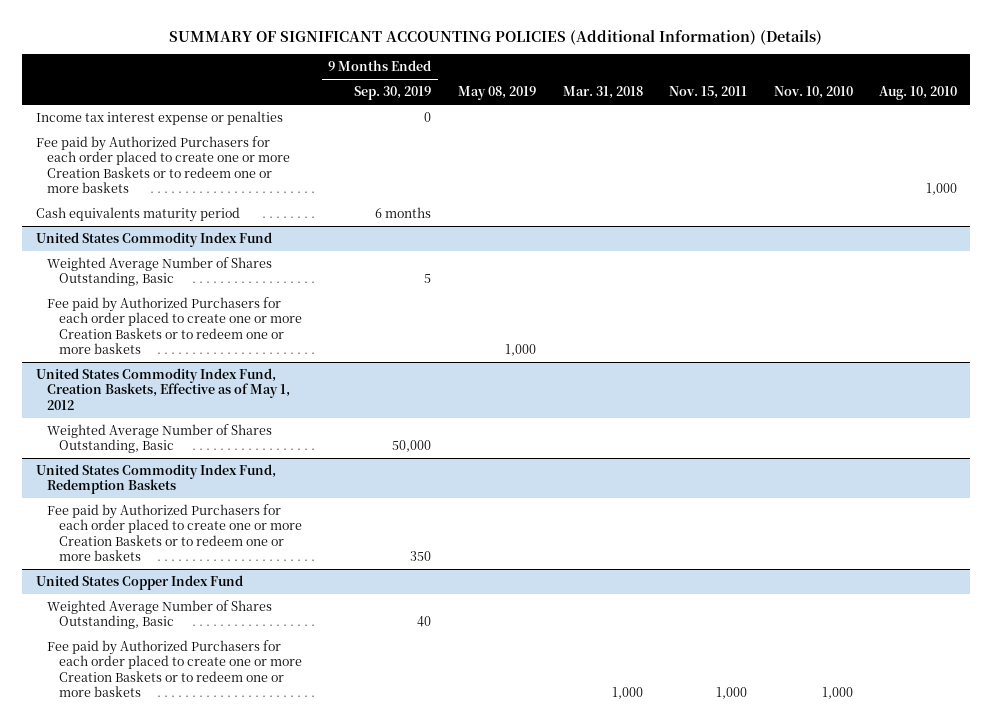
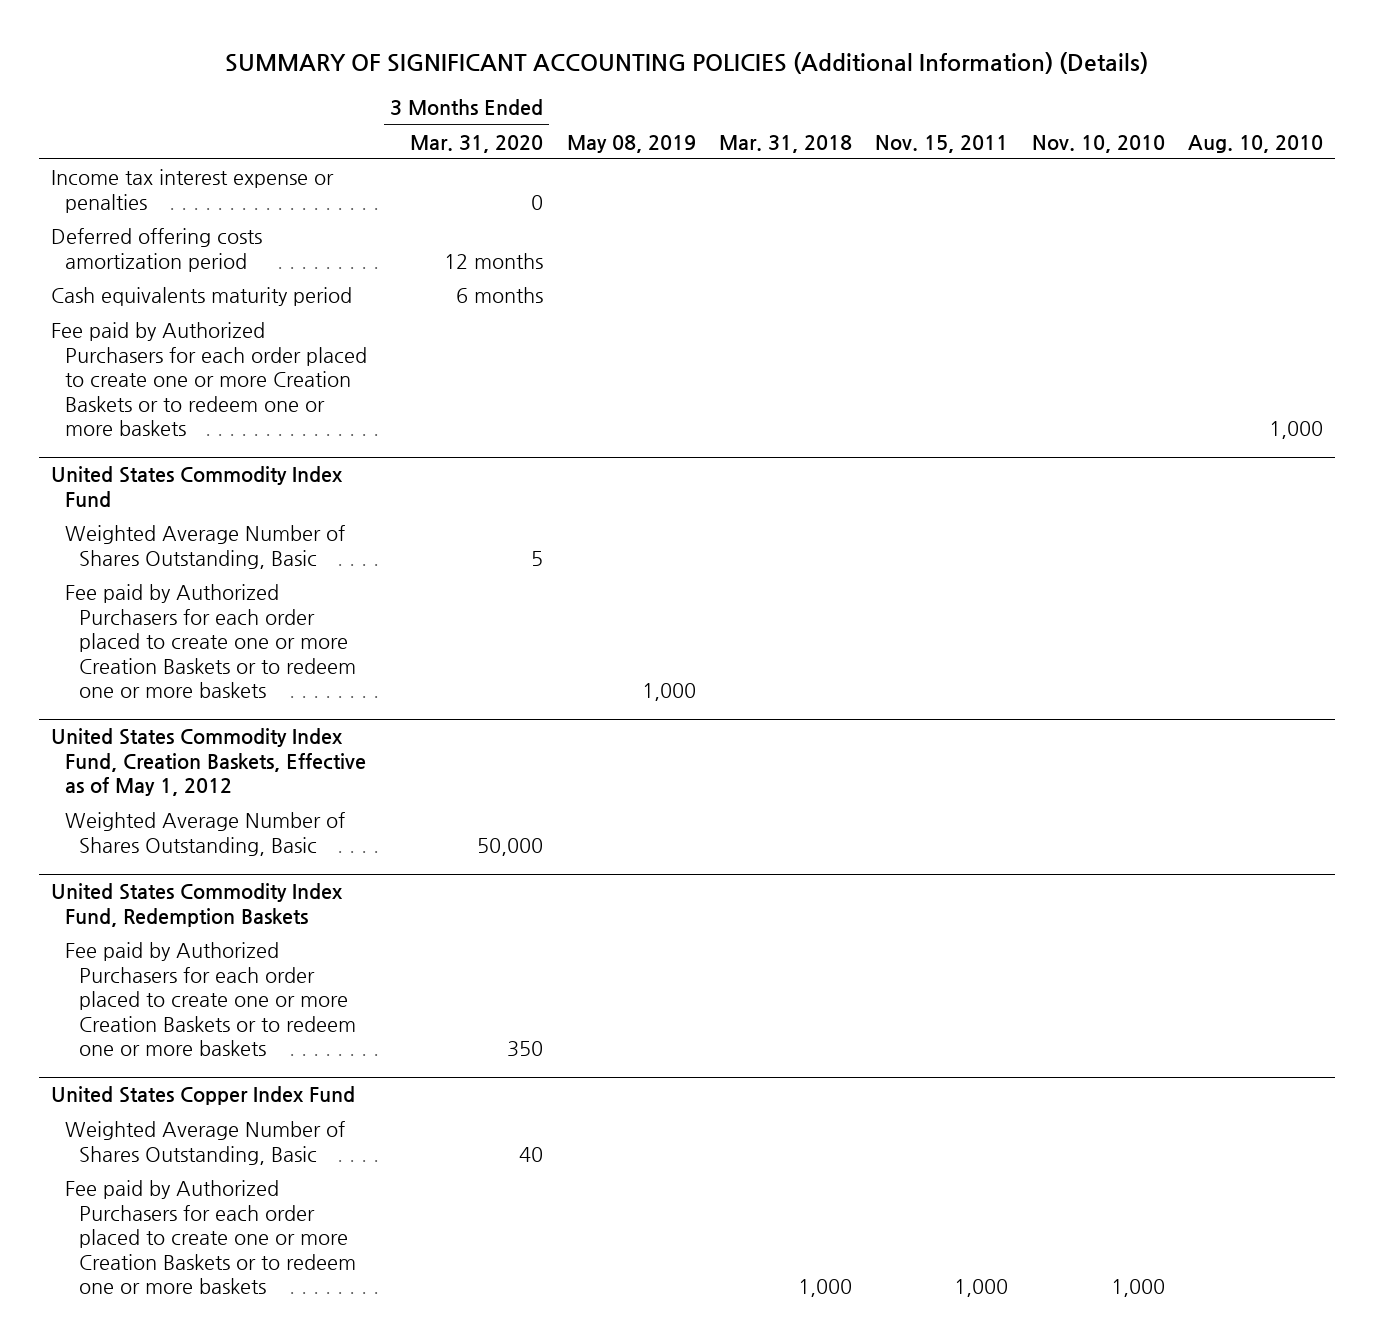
- | 9 Months Ended Sep. 30, 2019 | May 08, 2019 | Mar. 31, 2018 | Nov. 15, 2011 | Nov. 10, 2010 | Aug. 10, 2010
+ | 3 Months Ended Mar. 31, 2020 | May 08, 2019 | Mar. 31, 2018 | Nov. 15, 2011 | Nov. 10, 2010 | Aug. 10, 2010
+ Deferred offering costs amortization period | 12 months | | | | |
moved down: Fee paid by Authorized Purchasers for each order placed to create one or more Creation Baskets or to redeem one or more baskets | | | | | | 1,000

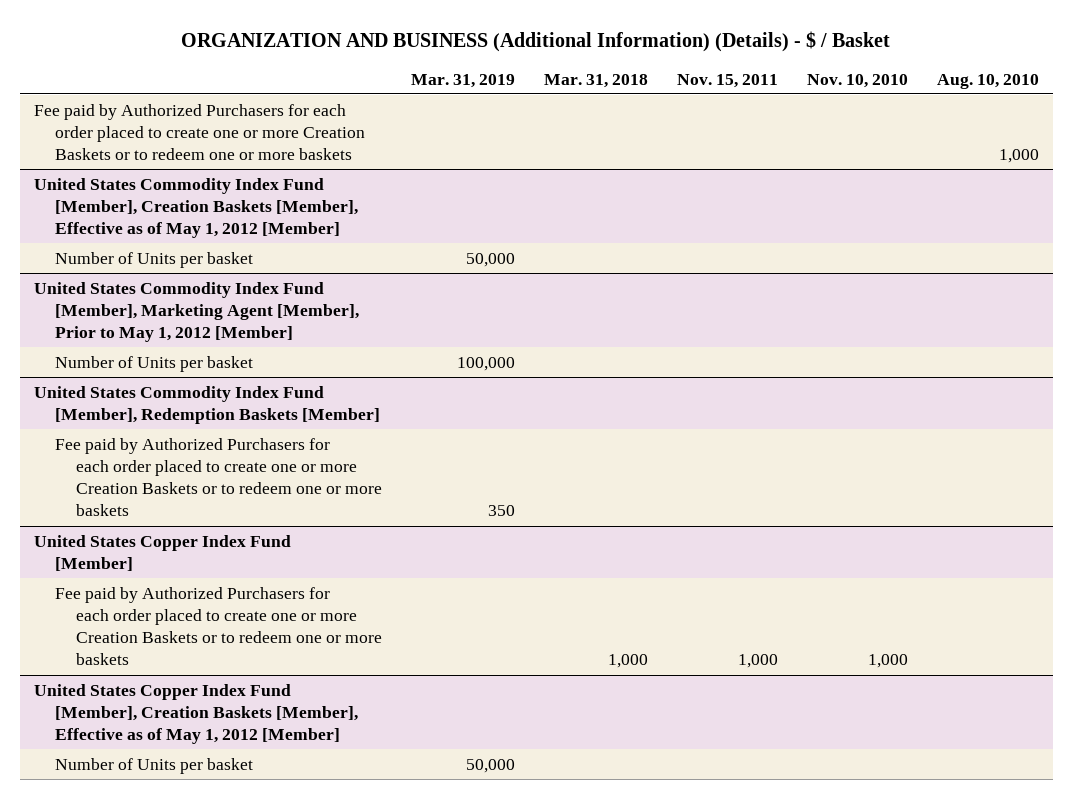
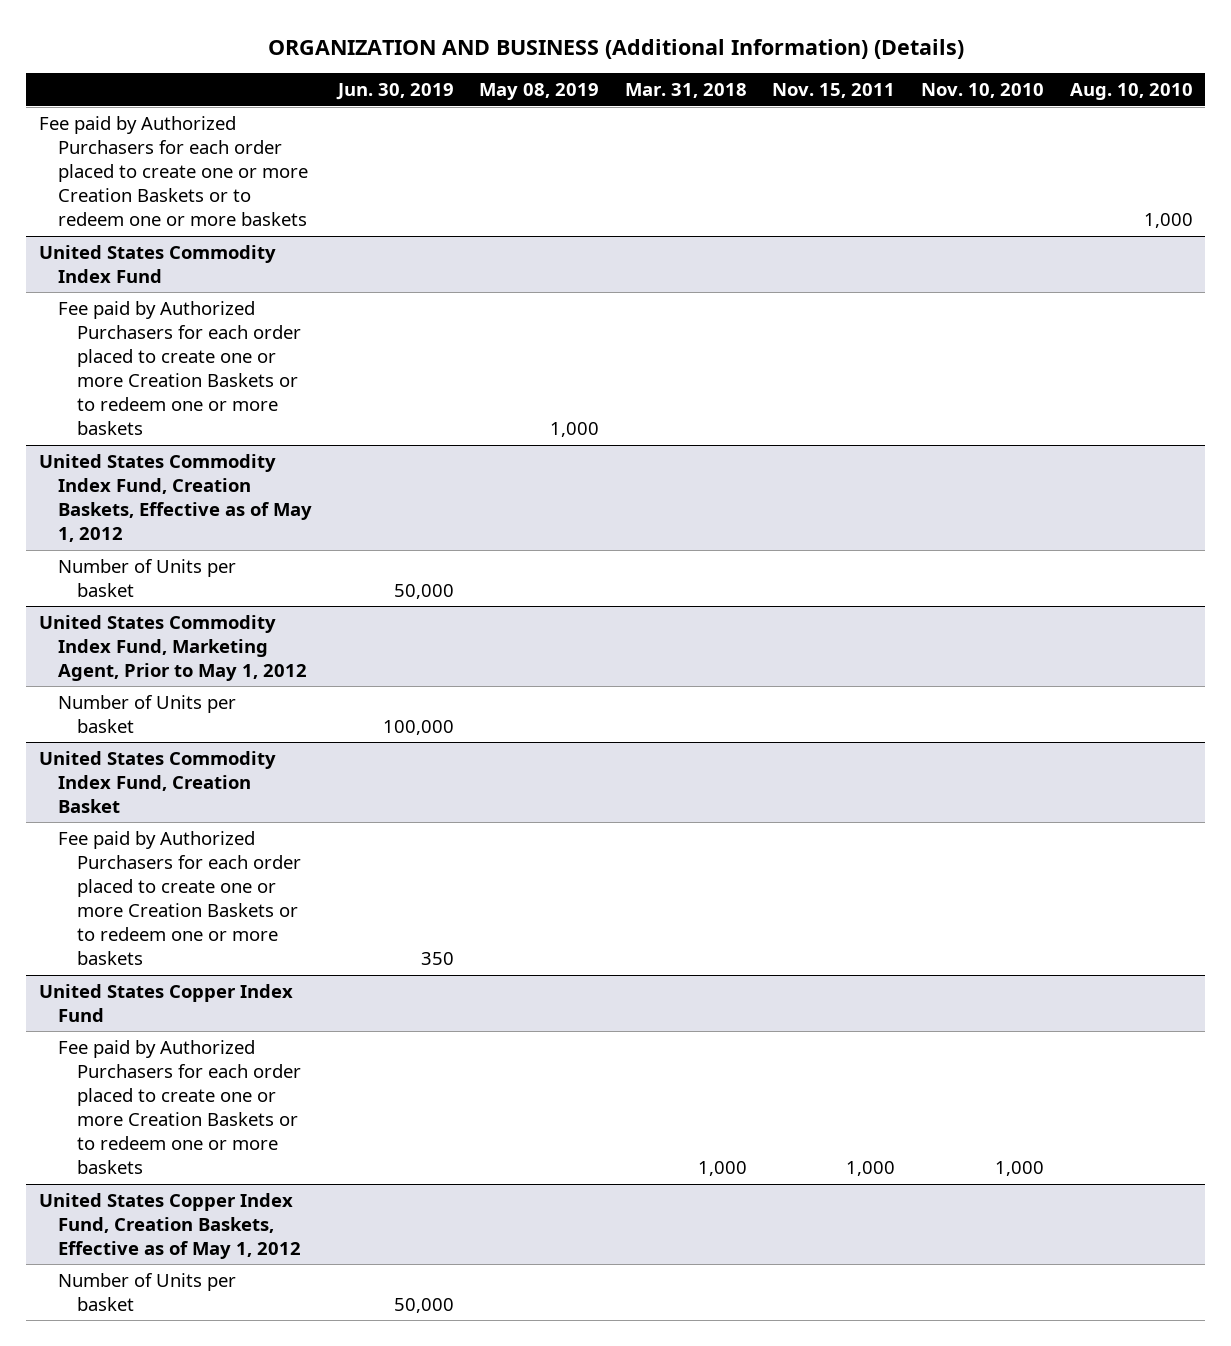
- ORGANIZATION AND BUSINESS (Additional Information) (Details) - $ / Basket
+ ORGANIZATION AND BUSINESS (Additional Information) (Details)
- | Mar. 31, 2019 | Mar. 31, 2018 | Nov. 15, 2011 | Nov. 10, 2010 | Aug. 10, 2010
+ | Jun. 30, 2019 | May 08, 2019 | Mar. 31, 2018 | Nov. 15, 2011 | Nov. 10, 2010 | Aug. 10, 2010
- United States Commodity Index Fund [Member], Creation Baskets [Member], Effective as of May 1, 2012 [Member]
+ United States Commodity Index Fund
+ Fee paid by Authorized Purchasers for each order placed to create one or more Creation Baskets or to redeem one or more baskets | | 1,000 | | | |
+ United States Commodity Index Fund, Creation Baskets, Effective as of May 1, 2012
- United States Commodity Index Fund [Member], Marketing Agent [Member], Prior to May 1, 2012 [Member]
+ United States Commodity Index Fund, Marketing Agent, Prior to May 1, 2012
- United States Commodity Index Fund [Member], Redemption Baskets [Member]
+ United States Commodity Index Fund, Creation Basket
- United States Copper Index Fund [Member]
+ United States Copper Index Fund
- United States Copper Index Fund [Member], Creation Baskets [Member], Effective as of May 1, 2012 [Member]
+ United States Copper Index Fund, Creation Baskets, Effective as of May 1, 2012

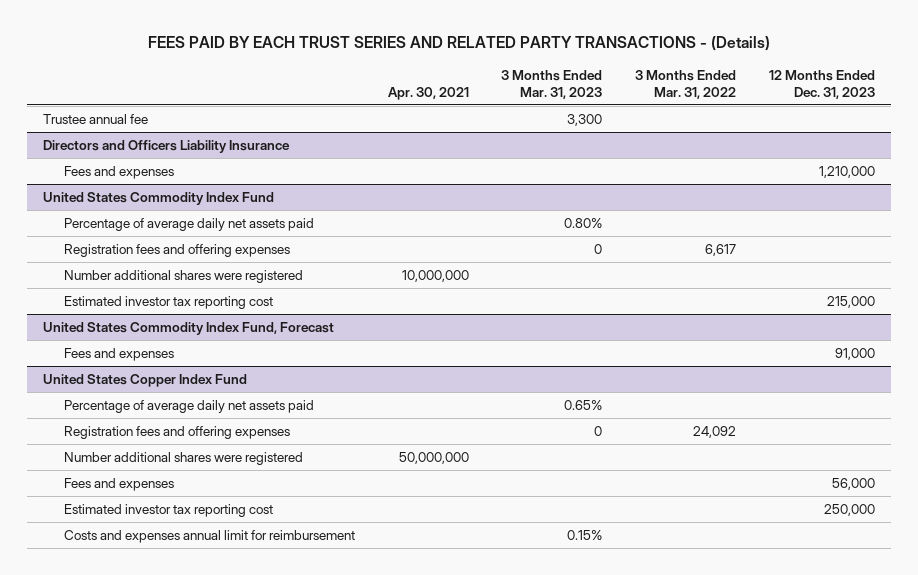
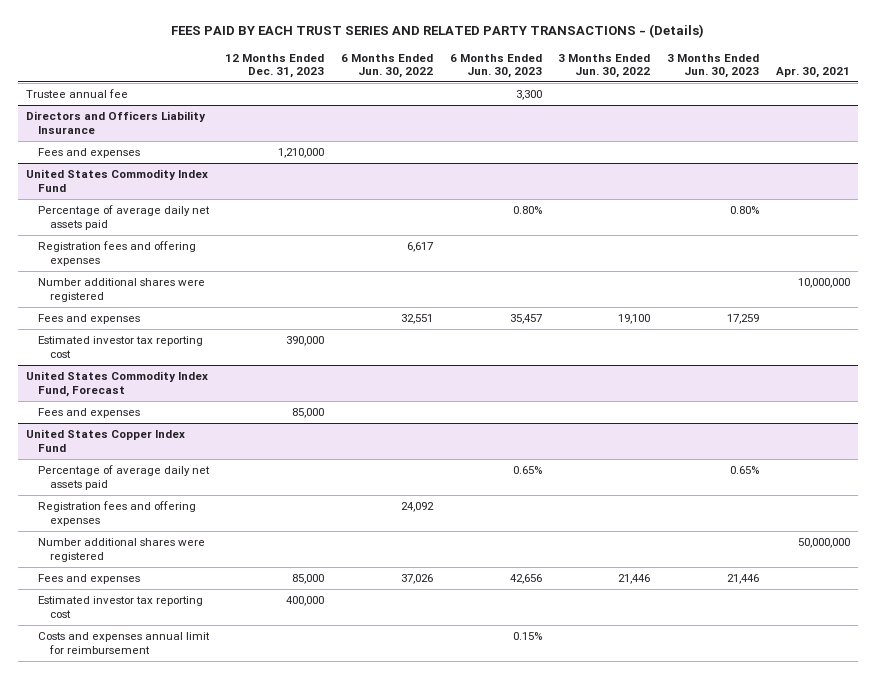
- | Apr. 30, 2021 | 3 Months Ended Mar. 31, 2023 | 3 Months Ended Mar. 31, 2022 | 12 Months Ended Dec. 31, 2023
+ | 12 Months Ended Dec. 31, 2023 | 6 Months Ended Jun. 30, 2022 | 6 Months Ended Jun. 30, 2023 | 3 Months Ended Jun. 30, 2022 | 3 Months Ended Jun. 30, 2023 | Apr. 30, 2021
@ United States Commodity Index Fund
- Estimated investor tax reporting cost | | | | 215,000
+ Fees and expenses | | 32,551 | 35,457 | 19,100 | 17,259 |
+ Estimated investor tax reporting cost | 390,000 | | | | |
@ United States Commodity Index Fund, Forecast
- Fees and expenses | | | | 91,000
+ Fees and expenses | 85,000 | | | | |
@ United States Copper Index Fund
- Fees and expenses | | | | 56,000
- Estimated investor tax reporting cost | | | | 250,000
+ Fees and expenses | 85,000 | 37,026 | 42,656 | 21,446 | 21,446 |
+ Estimated investor tax reporting cost | 400,000 | | | | |

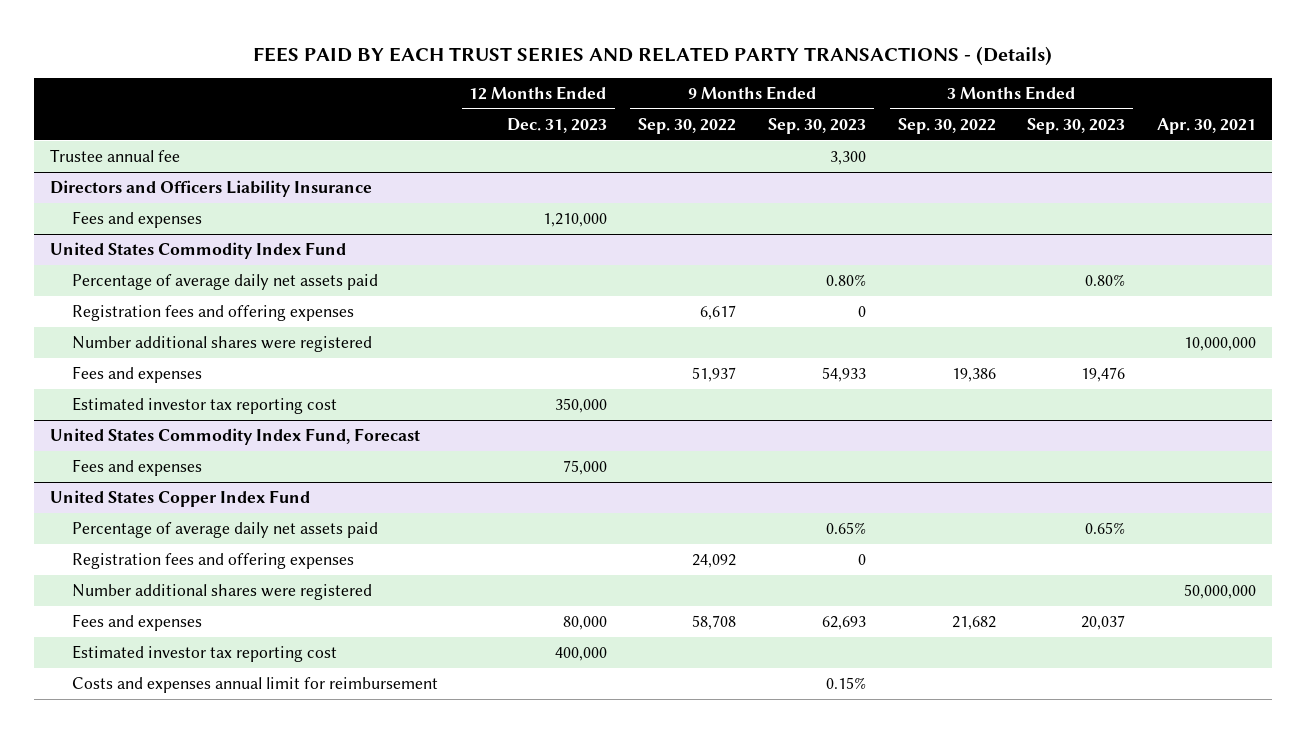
- | 12 Months Ended Dec. 31, 2023 | 6 Months Ended Jun. 30, 2022 | 6 Months Ended Jun. 30, 2023 | 3 Months Ended Jun. 30, 2022 | 3 Months Ended Jun. 30, 2023 | Apr. 30, 2021
+ | 12 Months Ended Dec. 31, 2023 | 9 Months Ended Sep. 30, 2022 | 9 Months Ended Sep. 30, 2023 | 3 Months Ended Sep. 30, 2022 | 3 Months Ended Sep. 30, 2023 | Apr. 30, 2021
@ United States Commodity Index Fund
- Estimated investor tax reporting cost | 390,000 | | | | |
+ Estimated investor tax reporting cost | 350,000 | | | | |
@ United States Commodity Index Fund, Forecast
- Fees and expenses | 85,000 | | | | |
+ Fees and expenses | 75,000 | | | | |
@ United States Copper Index Fund
- Fees and expenses | 85,000 | 37,026 | 42,656 | 21,446 | 21,446 |
+ Fees and expenses | 80,000 | 58,708 | 62,693 | 21,682 | 20,037 |

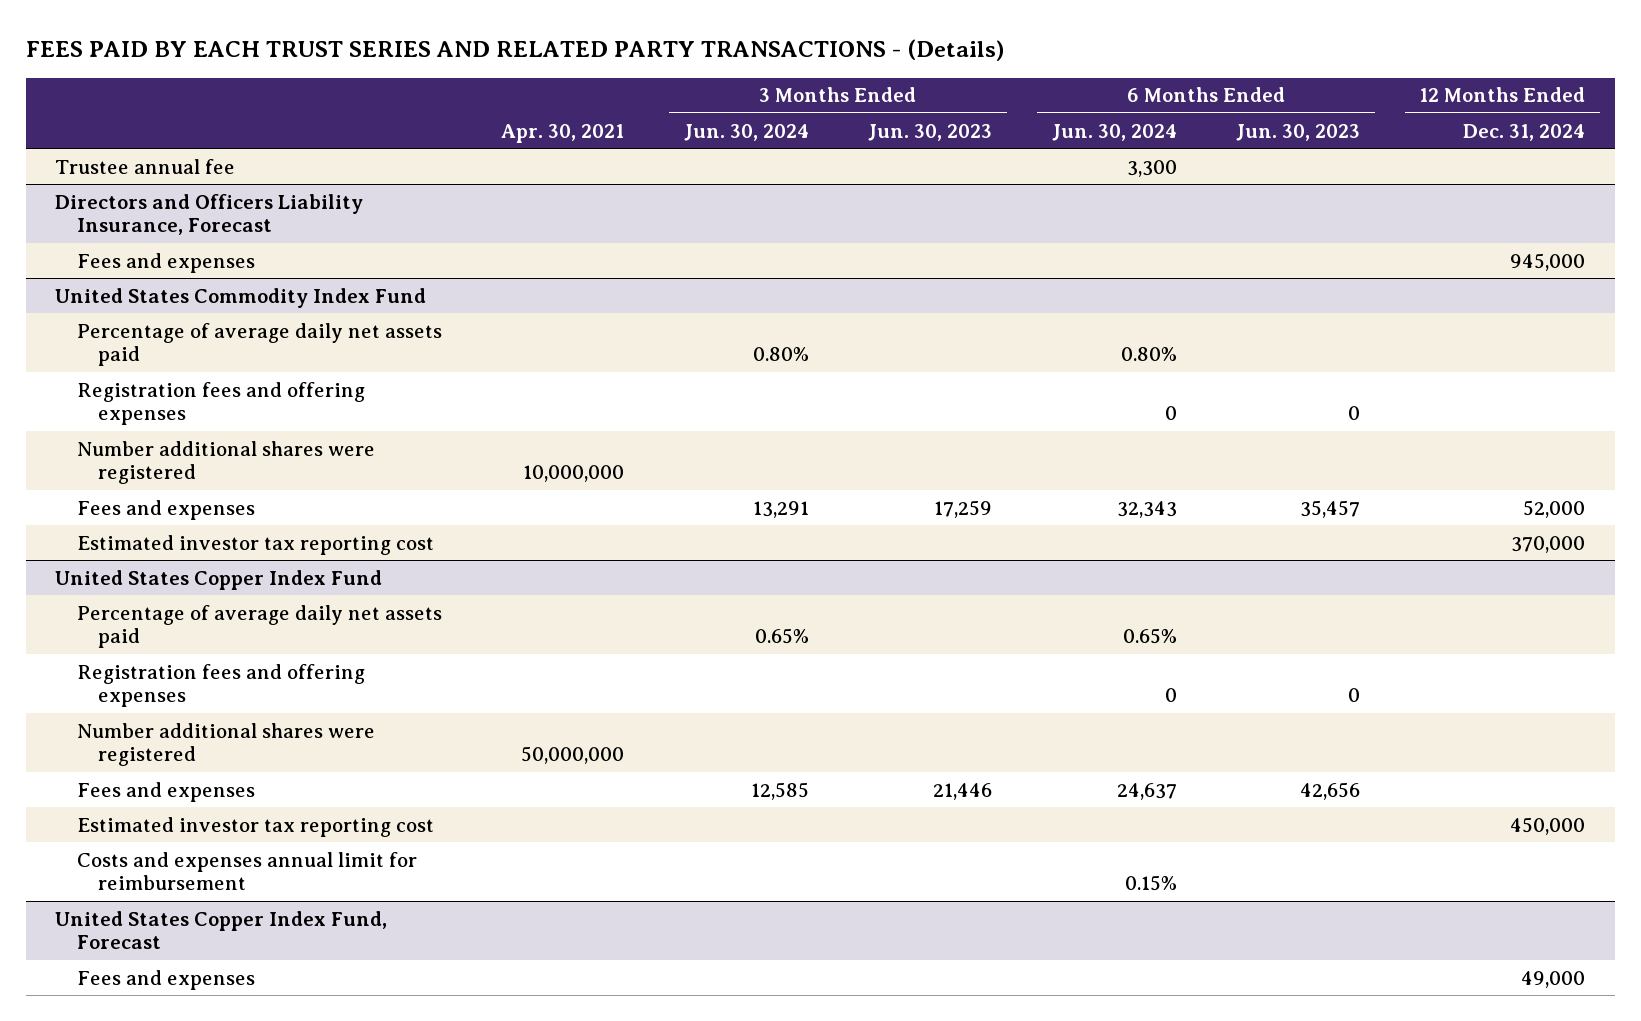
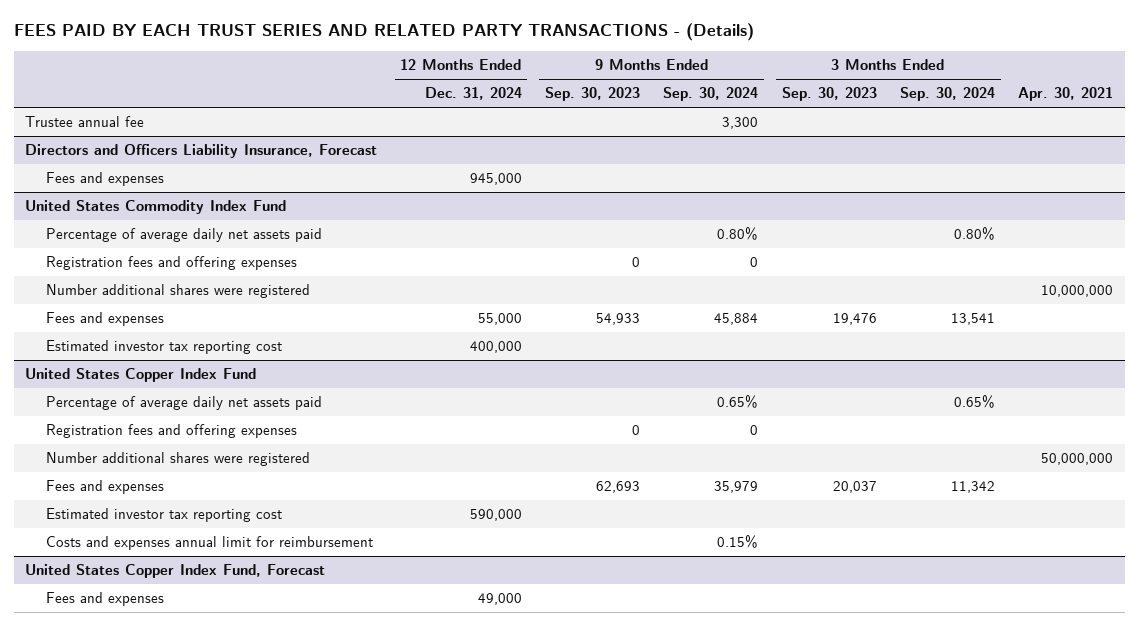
- | Apr. 30, 2021 | 3 Months Ended Jun. 30, 2024 | 3 Months Ended Jun. 30, 2023 | 6 Months Ended Jun. 30, 2024 | 6 Months Ended Jun. 30, 2023 | 12 Months Ended Dec. 31, 2024
+ | 12 Months Ended Dec. 31, 2024 | 9 Months Ended Sep. 30, 2023 | 9 Months Ended Sep. 30, 2024 | 3 Months Ended Sep. 30, 2023 | 3 Months Ended Sep. 30, 2024 | Apr. 30, 2021
@ United States Commodity Index Fund
- Fees and expenses | | 13,291 | 17,259 | 32,343 | 35,457 | 52,000
- Estimated investor tax reporting cost | | | | | | 370,000
+ Fees and expenses | 55,000 | 54,933 | 45,884 | 19,476 | 13,541 |
+ Estimated investor tax reporting cost | 400,000 | | | | |
@ United States Copper Index Fund
- Estimated investor tax reporting cost | | | | | | 450,000
+ Estimated investor tax reporting cost | 590,000 | | | | |

